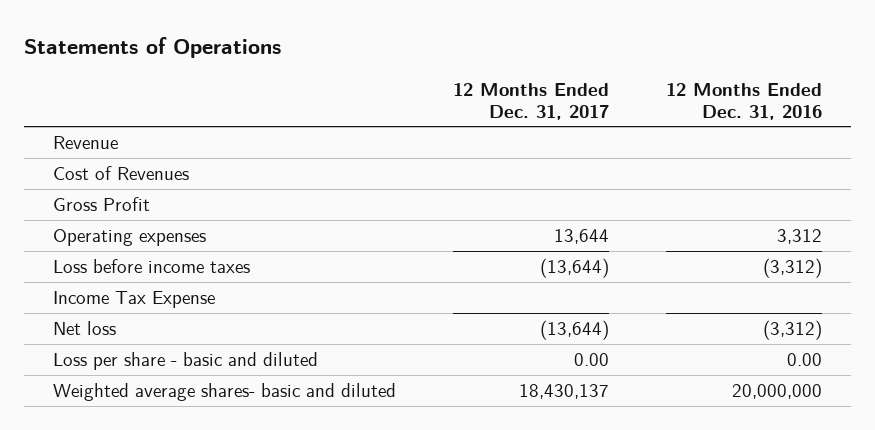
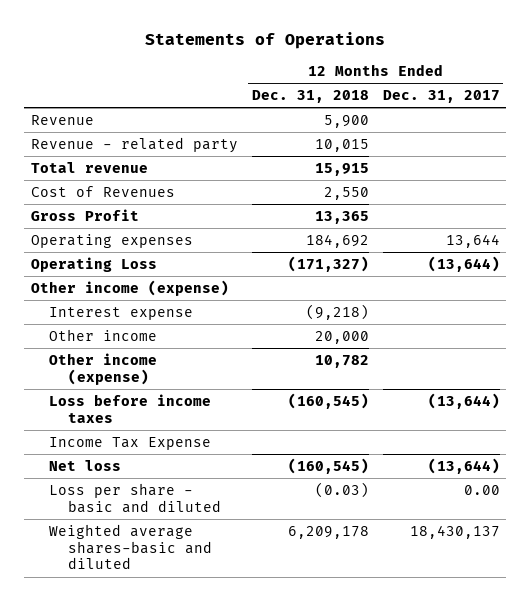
- | 12 Months Ended Dec. 31, 2017 | 12 Months Ended Dec. 31, 2016
+ | 12 Months Ended Dec. 31, 2018 | 12 Months Ended Dec. 31, 2017
+ Revenue - related party | 10,015 |
+ Total revenue | 15,915 |
+ Operating Loss | (171,327) | (13,644)
+ Other income (expense)
+ Interest expense | (9,218) |
+ Other income | 20,000 |
+ Other income (expense) | 10,782 |
- Weighted average shares- basic and diluted | 18,430,137 | 20,000,000
+ Weighted average shares-basic and diluted | 6,209,178 | 18,430,137

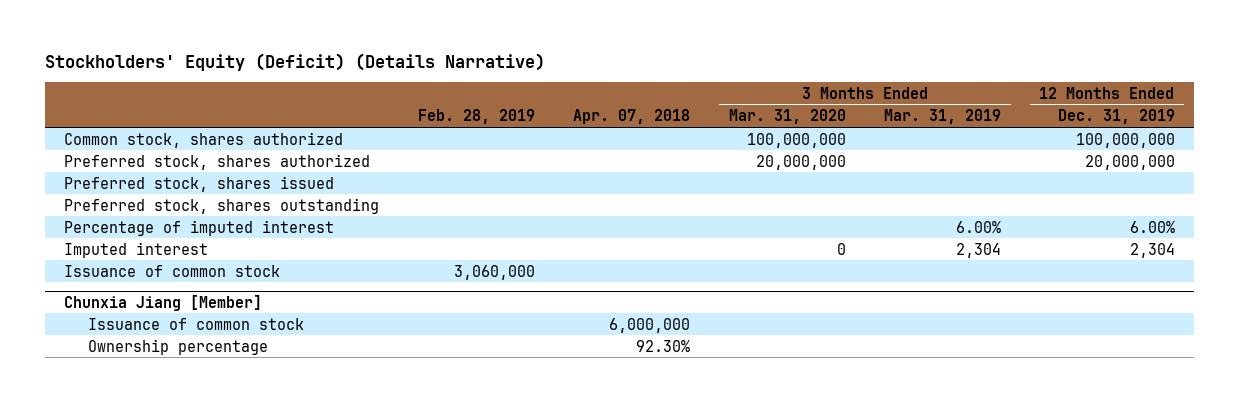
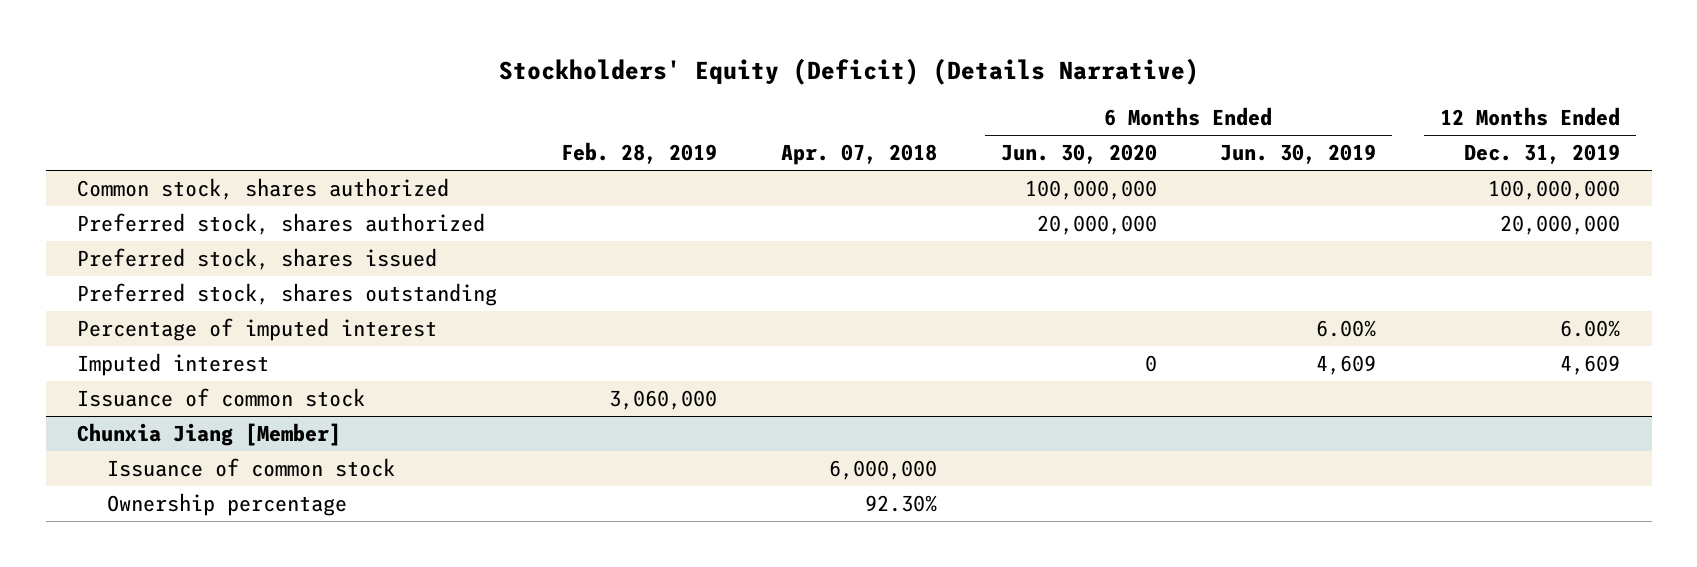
- | Feb. 28, 2019 | Apr. 07, 2018 | 3 Months Ended Mar. 31, 2020 | 3 Months Ended Mar. 31, 2019 | 12 Months Ended Dec. 31, 2019
+ | Feb. 28, 2019 | Apr. 07, 2018 | 6 Months Ended Jun. 30, 2020 | 6 Months Ended Jun. 30, 2019 | 12 Months Ended Dec. 31, 2019
- Imputed interest | | | 0 | 2,304 | 2,304
+ Imputed interest | | | 0 | 4,609 | 4,609

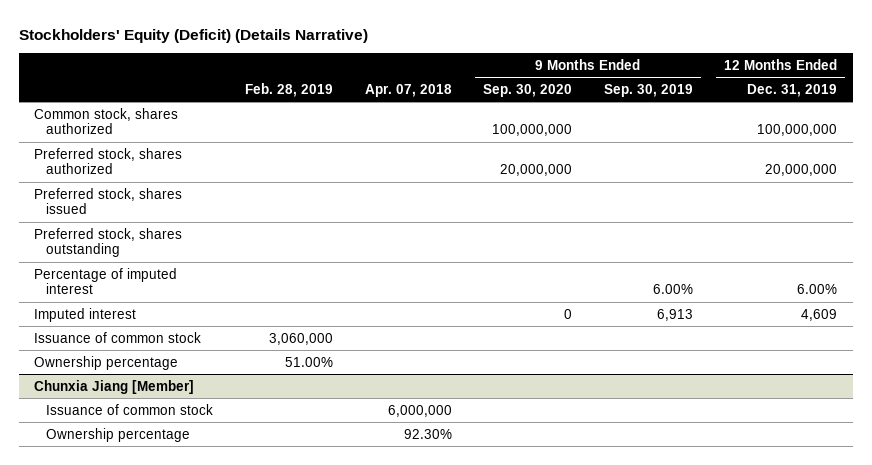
- | Feb. 28, 2019 | Apr. 07, 2018 | 6 Months Ended Jun. 30, 2020 | 6 Months Ended Jun. 30, 2019 | 12 Months Ended Dec. 31, 2019
+ | Feb. 28, 2019 | Apr. 07, 2018 | 9 Months Ended Sep. 30, 2020 | 9 Months Ended Sep. 30, 2019 | 12 Months Ended Dec. 31, 2019
+ Ownership percentage | 51.00% | | | |

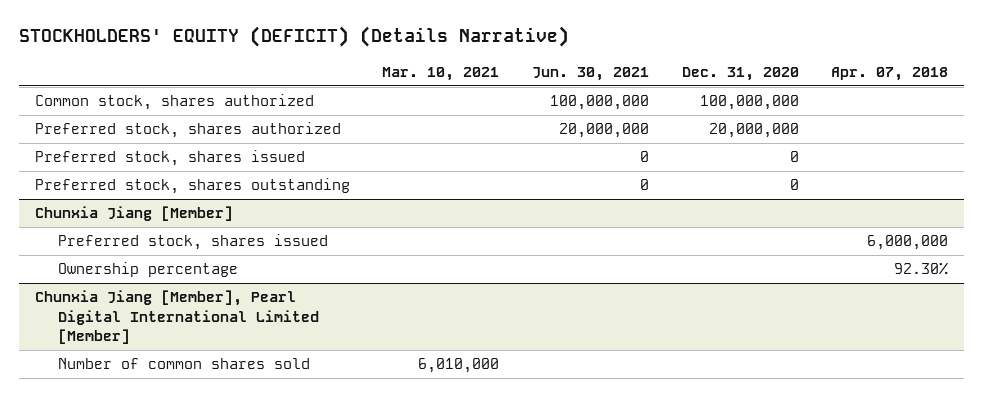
- Stockholders' Equity (Deficit) (Details Narrative)
+ STOCKHOLDERS' EQUITY (DEFICIT) (Details Narrative)
- | Feb. 28, 2019 | Apr. 07, 2018 | 9 Months Ended Sep. 30, 2020 | 9 Months Ended Sep. 30, 2019 | 12 Months Ended Dec. 31, 2019
+ | Mar. 10, 2021 | Jun. 30, 2021 | Dec. 31, 2020 | Apr. 07, 2018
- Percentage of imputed interest | | | | 6.00% | 6.00%
- Imputed interest | | | 0 | 6,913 | 4,609
- Issuance of common stock | 3,060,000 | | | |
- Ownership percentage | 51.00% | | | |
@ Chunxia Jiang [Member]
- Issuance of common stock | | 6,000,000 | | |
+ Preferred stock, shares issued | | | | 6,000,000
+ Chunxia Jiang [Member], Pearl Digital International Limited [Member]
+ Number of common shares sold | 6,010,000 | | |

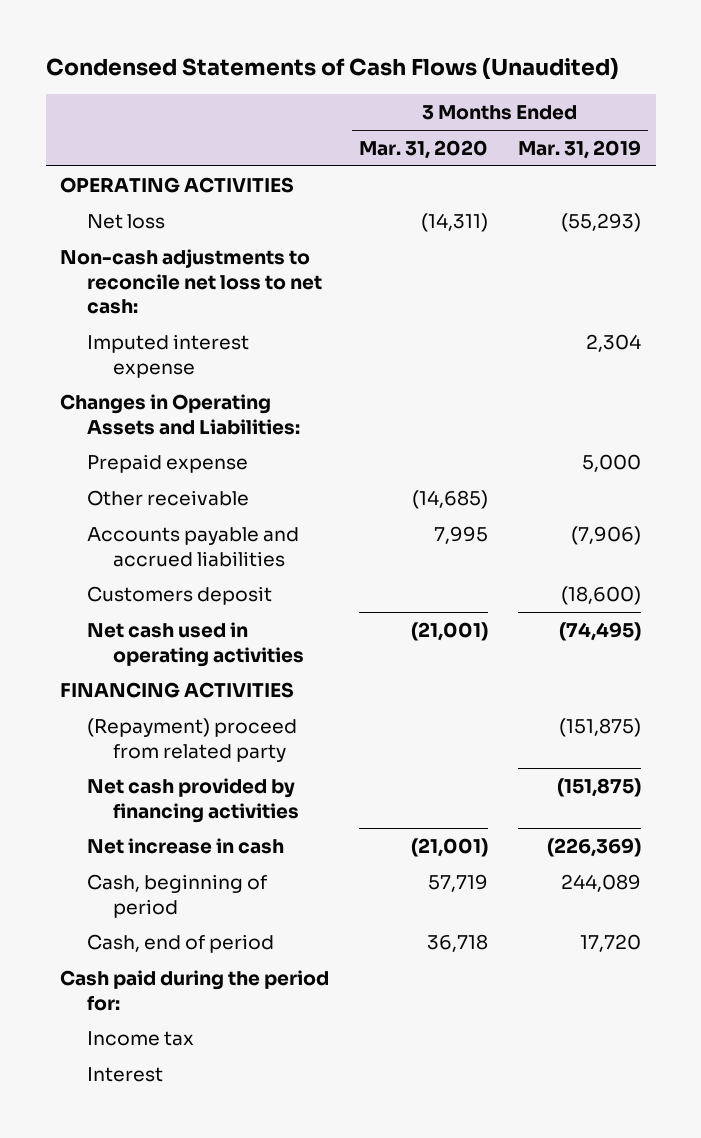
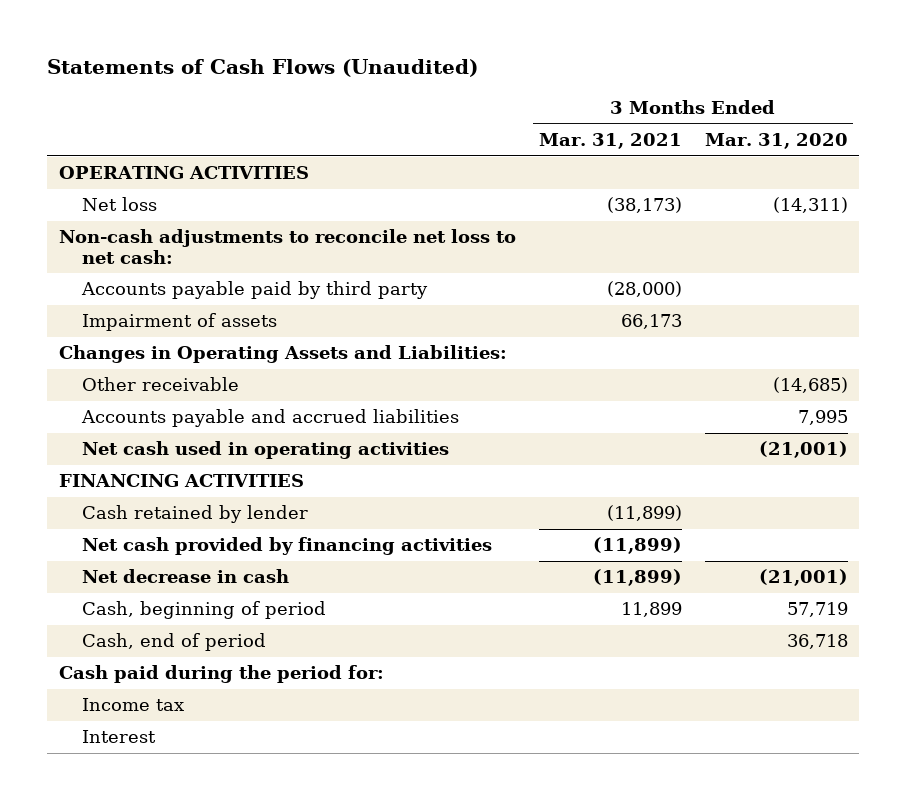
- Condensed Statements of Cash Flows (Unaudited)
+ Statements of Cash Flows (Unaudited)
- | 3 Months Ended Mar. 31, 2020 | 3 Months Ended Mar. 31, 2019
+ | 3 Months Ended Mar. 31, 2021 | 3 Months Ended Mar. 31, 2020
- Imputed interest expense | | 2,304
+ Accounts payable paid by third party | (28,000) |
+ Impairment of assets | 66,173 |
- Prepaid expense | | 5,000
- Customers deposit | | (18,600)
- (Repayment) proceed from related party | | (151,875)
+ Cash retained by lender | (11,899) |
- Net increase in cash | (21,001) | (226,369)
+ Net decrease in cash | (11,899) | (21,001)

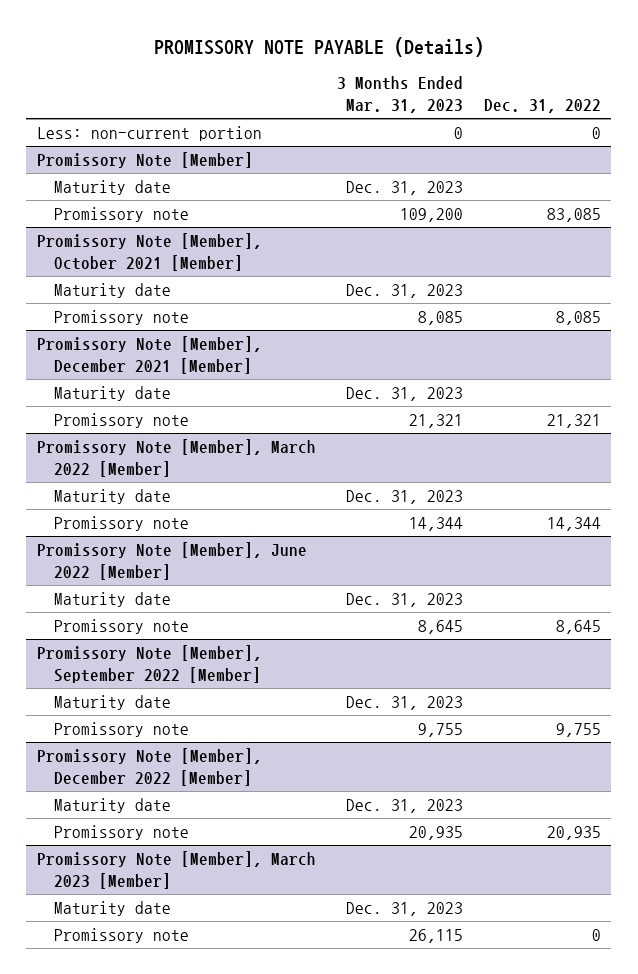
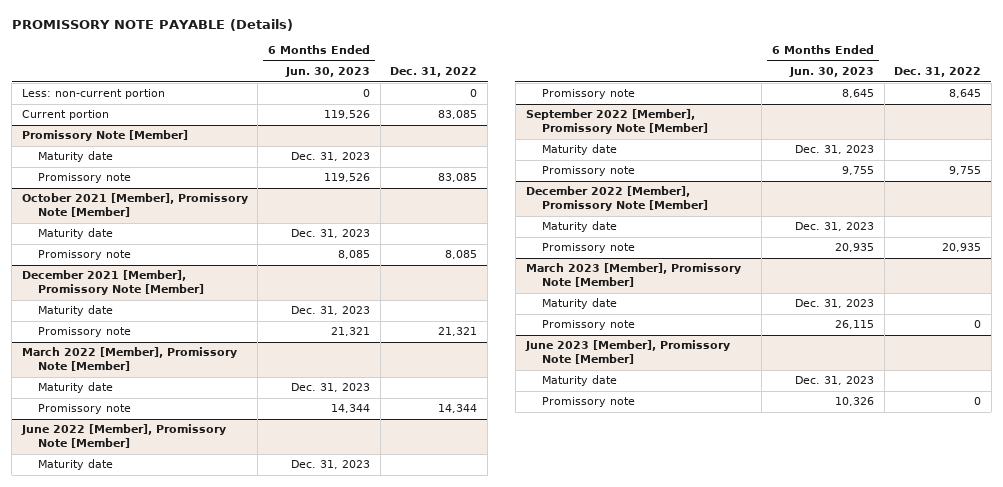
- | 3 Months Ended Mar. 31, 2023 | Dec. 31, 2022
+ | 6 Months Ended Jun. 30, 2023 | Dec. 31, 2022
+ Current portion | 119,526 | 83,085
- Promissory Note [Member], October 2021 [Member]
+ October 2021 [Member], Promissory Note [Member]
- Promissory Note [Member], December 2021 [Member]
+ December 2021 [Member], Promissory Note [Member]
- Promissory Note [Member], March 2022 [Member]
+ March 2022 [Member], Promissory Note [Member]
- Promissory Note [Member], June 2022 [Member]
+ June 2022 [Member], Promissory Note [Member]
- Promissory Note [Member], September 2022 [Member]
+ September 2022 [Member], Promissory Note [Member]
- Promissory Note [Member], December 2022 [Member]
+ December 2022 [Member], Promissory Note [Member]
- Promissory Note [Member], March 2023 [Member]
+ March 2023 [Member], Promissory Note [Member]
+ June 2023 [Member], Promissory Note [Member]
+ Maturity date | Dec. 31, 2023 |
+ Promissory note | 10,326 | 0

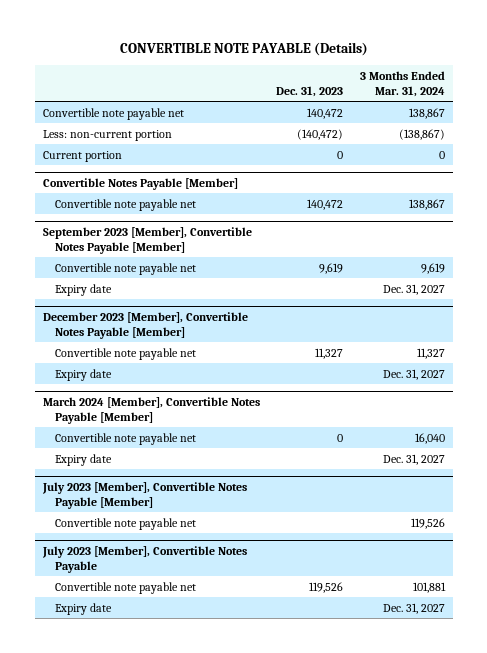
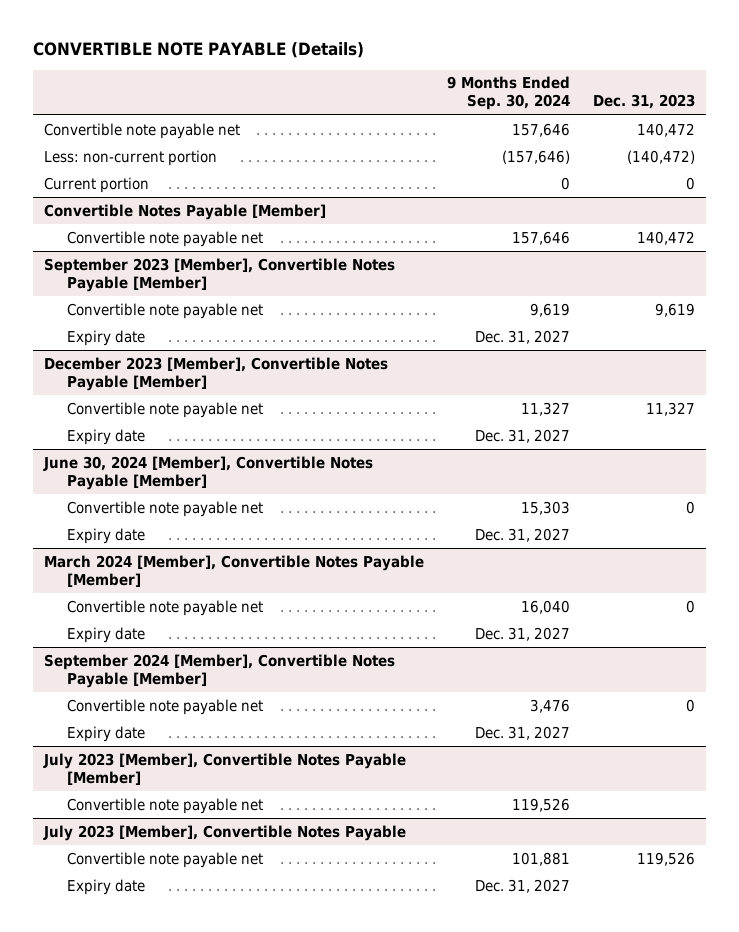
- | Dec. 31, 2023 | 3 Months Ended Mar. 31, 2024
+ | 9 Months Ended Sep. 30, 2024 | Dec. 31, 2023
+ June 30, 2024 [Member], Convertible Notes Payable [Member]
+ Convertible note payable net | 15,303 | 0
+ Expiry date | Dec. 31, 2027 |
+ September 2024 [Member], Convertible Notes Payable [Member]
+ Convertible note payable net | 3,476 | 0
+ Expiry date | Dec. 31, 2027 |

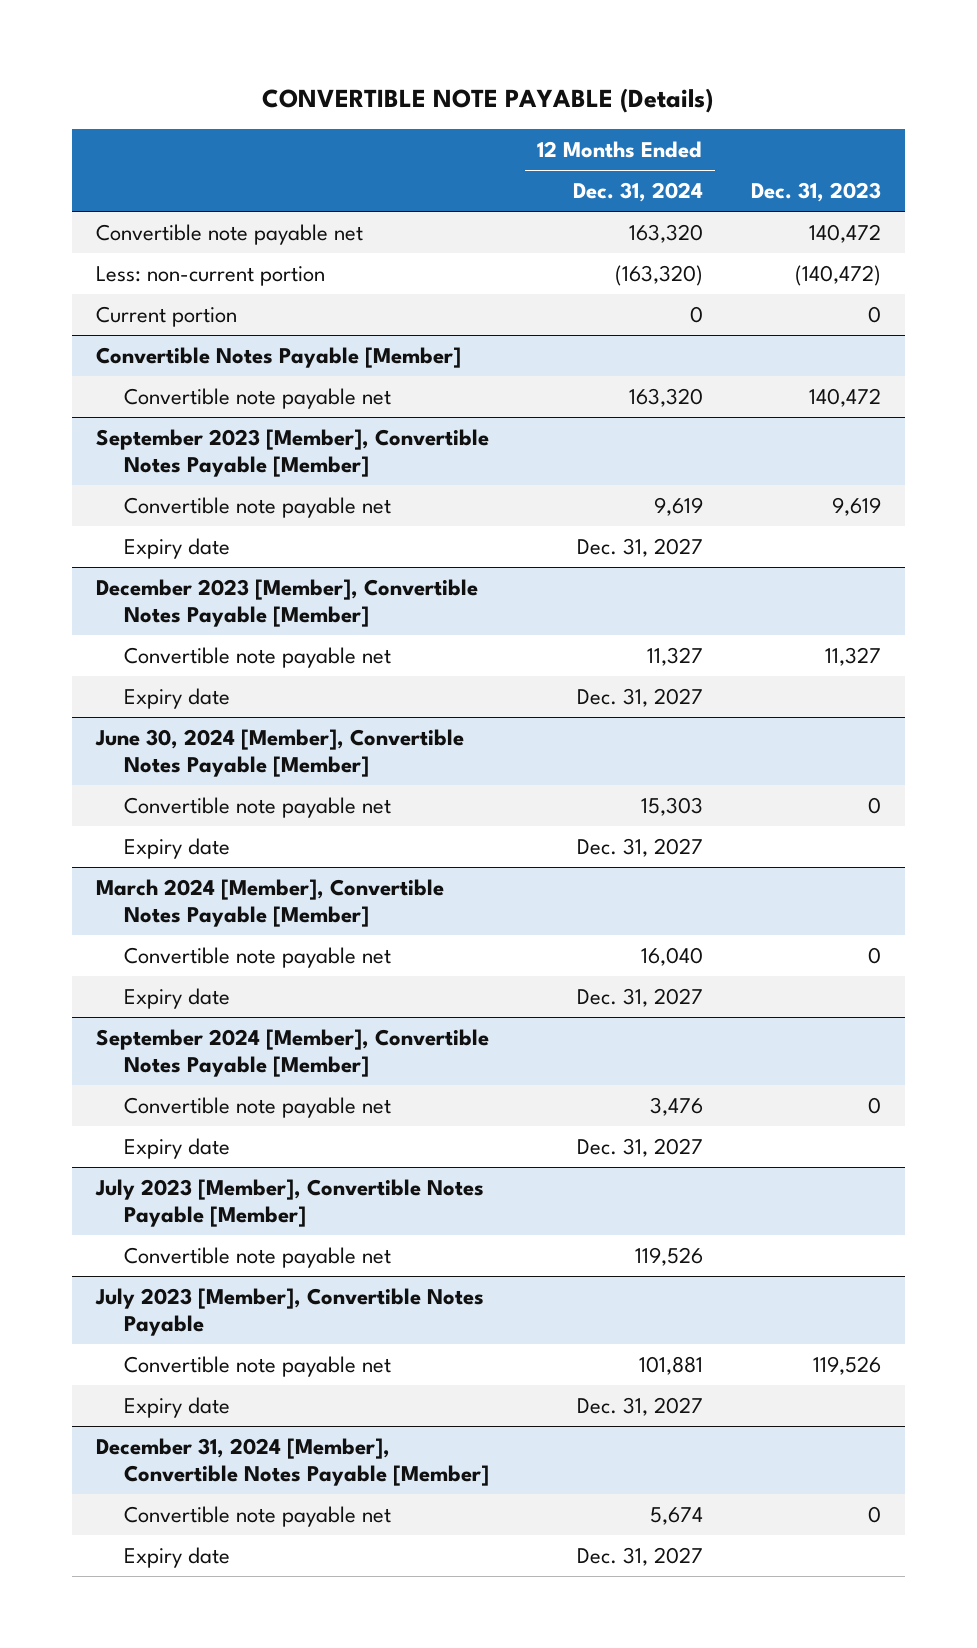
- | 9 Months Ended Sep. 30, 2024 | Dec. 31, 2023
+ | 12 Months Ended Dec. 31, 2024 | Dec. 31, 2023
+ December 31, 2024 [Member], Convertible Notes Payable [Member]
+ Convertible note payable net | 5,674 | 0
+ Expiry date | Dec. 31, 2027 |

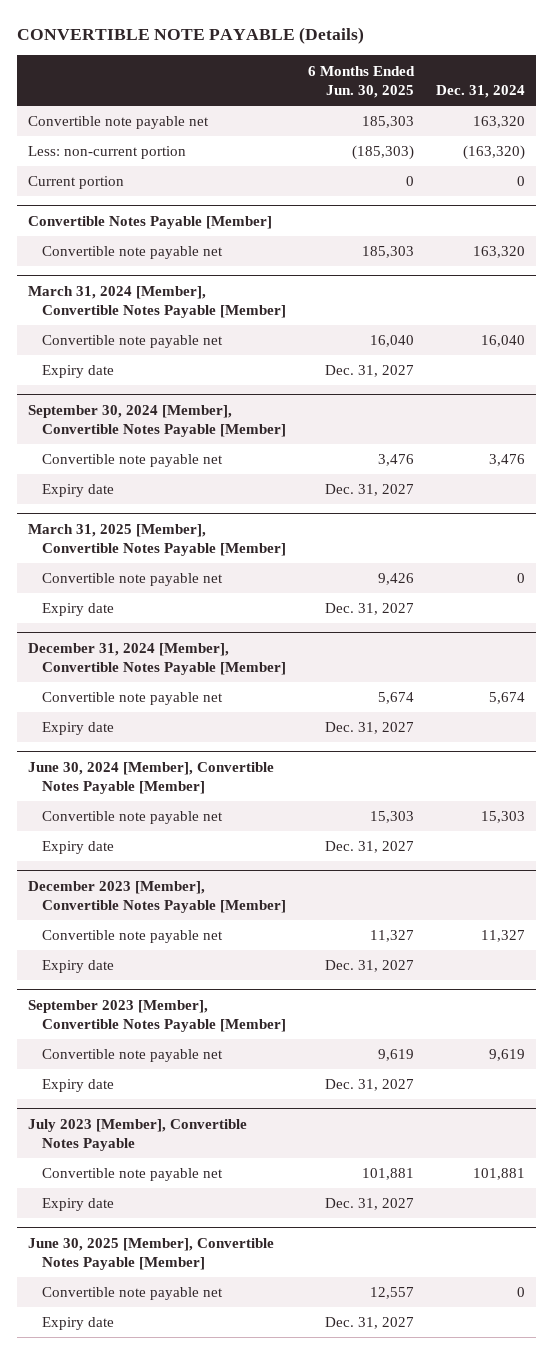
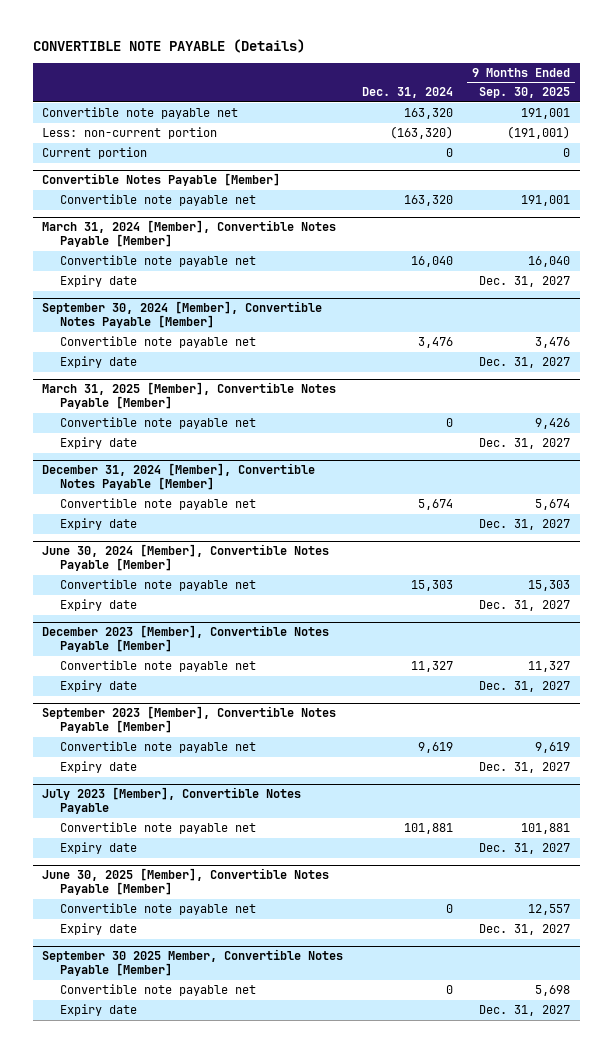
- | 6 Months Ended Jun. 30, 2025 | Dec. 31, 2024
+ | Dec. 31, 2024 | 9 Months Ended Sep. 30, 2025
+ September 30 2025 Member, Convertible Notes Payable [Member]
+ Convertible note payable net | 0 | 5,698
+ Expiry date | | Dec. 31, 2027

